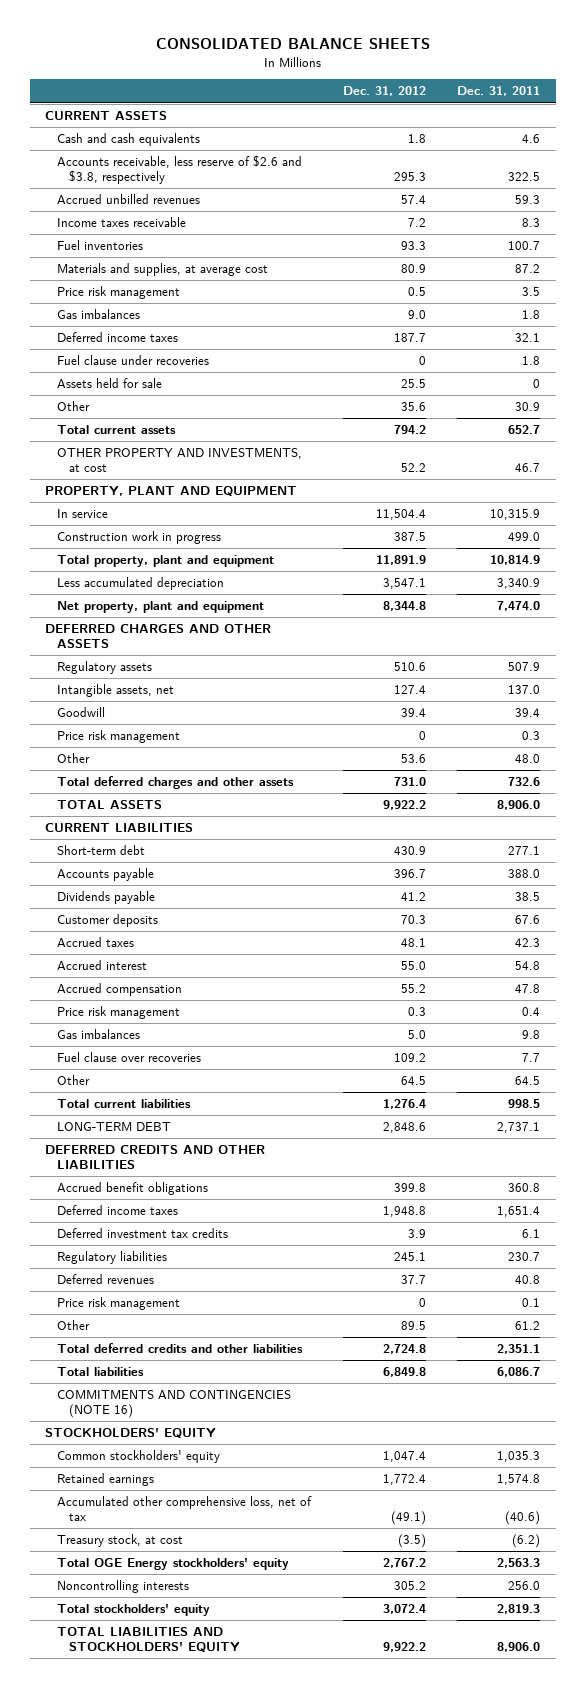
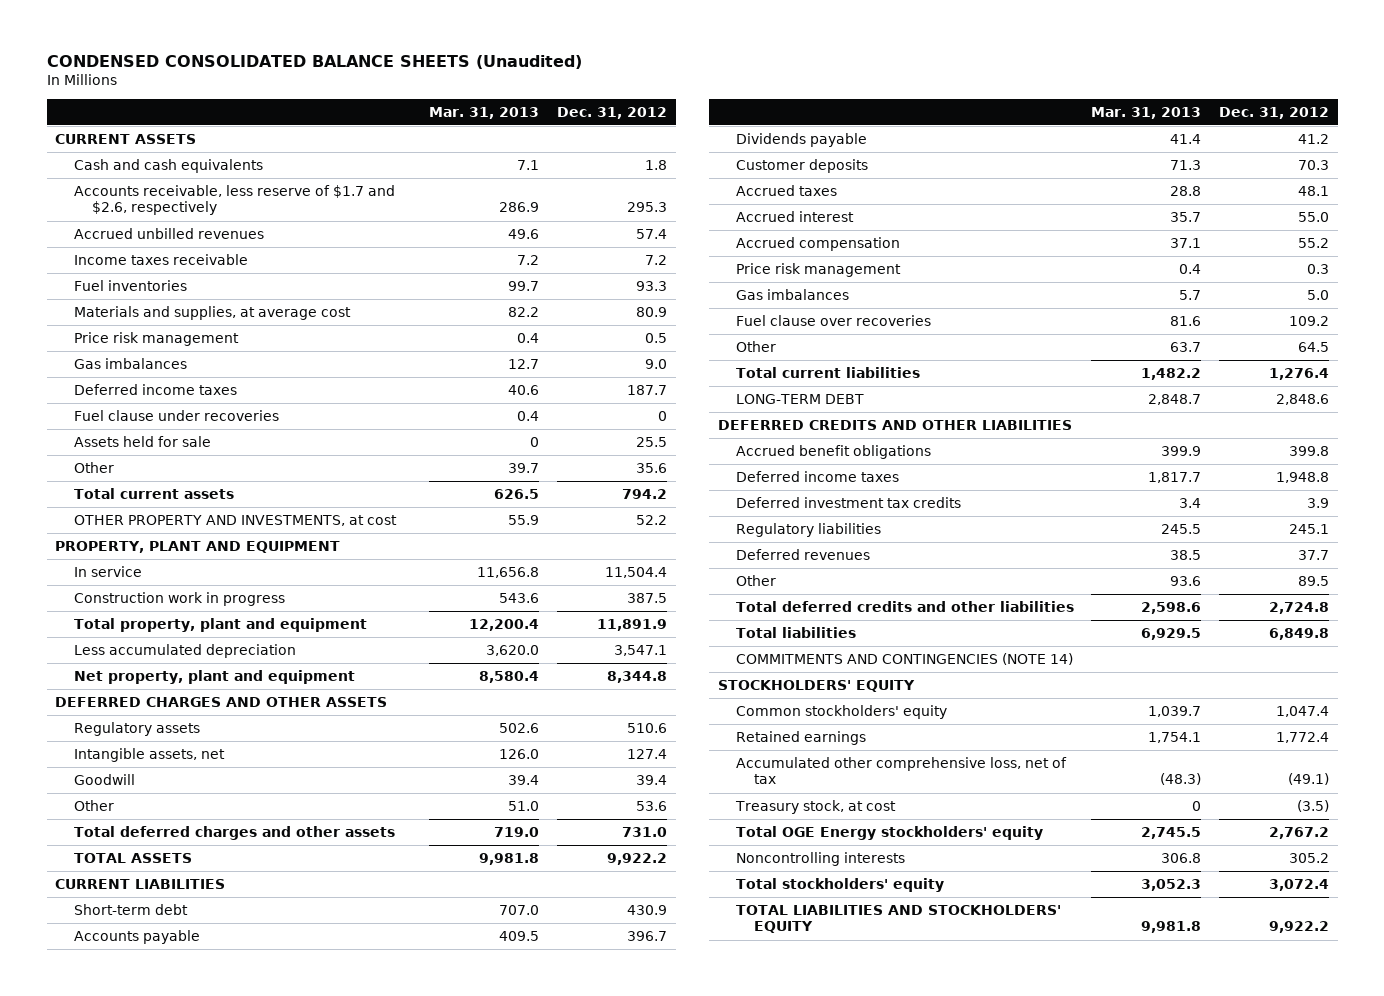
- CONSOLIDATED BALANCE SHEETS
+ CONDENSED CONSOLIDATED BALANCE SHEETS (Unaudited)
- | Dec. 31, 2012 | Dec. 31, 2011
+ | Mar. 31, 2013 | Dec. 31, 2012
- Accounts receivable, less reserve of $2.6 and $3.8, respectively | 295.3 | 322.5
+ Accounts receivable, less reserve of $1.7 and $2.6, respectively | 286.9 | 295.3
- Price risk management | 0 | 0.3
- Price risk management | 0 | 0.1
- COMMITMENTS AND CONTINGENCIES (NOTE 16)
+ COMMITMENTS AND CONTINGENCIES (NOTE 14)

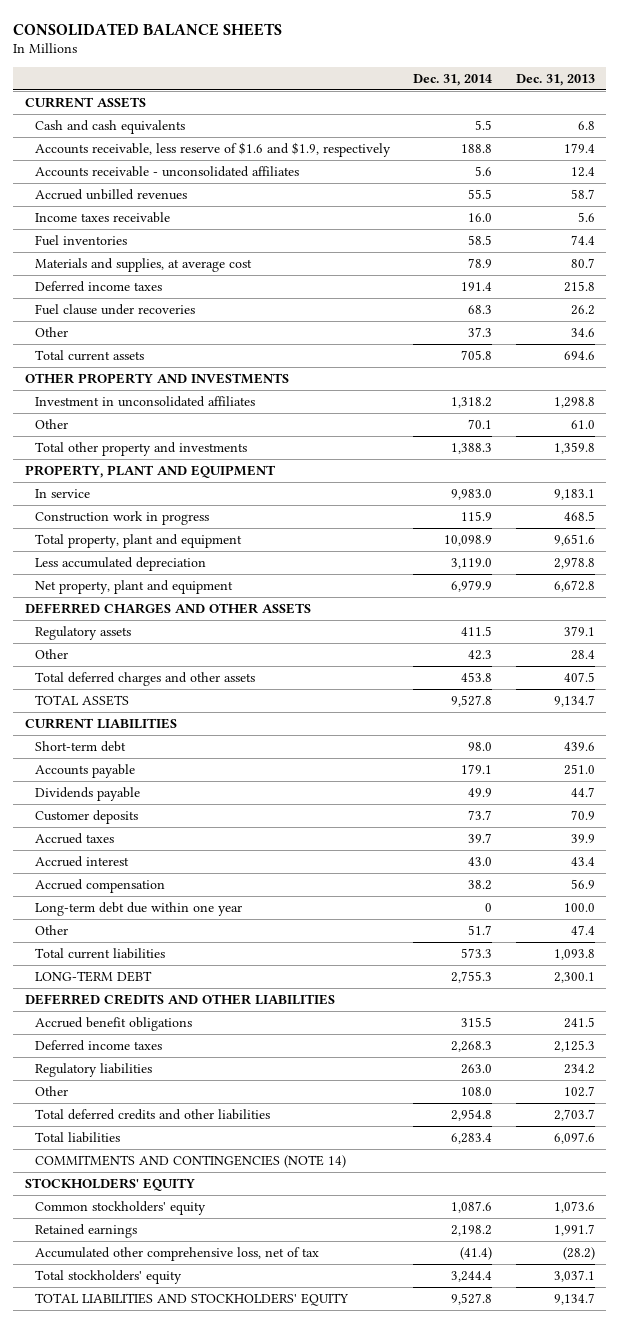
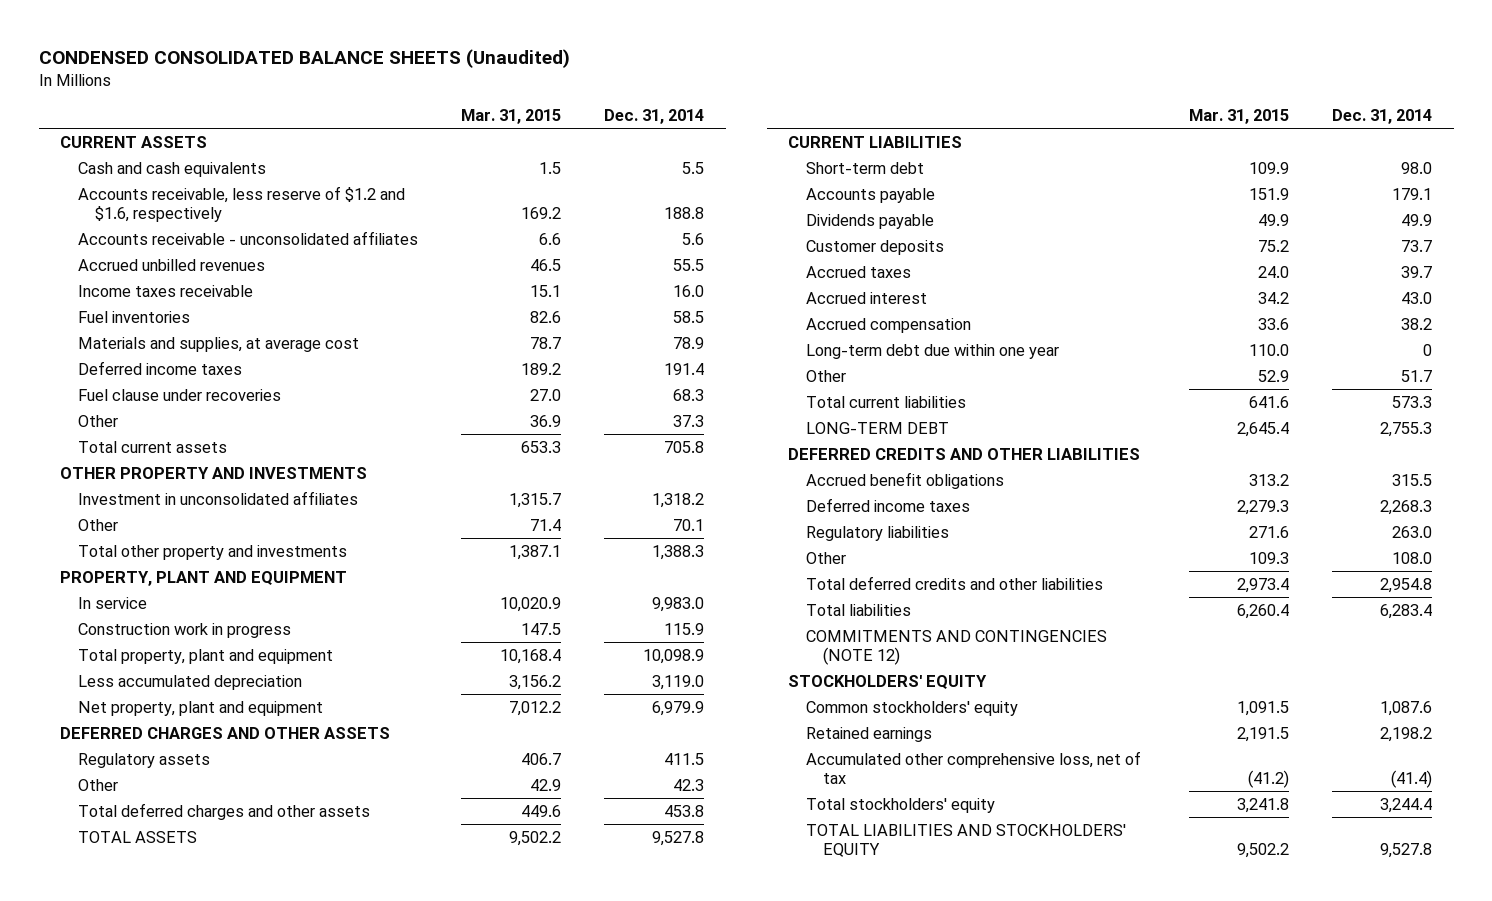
- CONSOLIDATED BALANCE SHEETS
+ CONDENSED CONSOLIDATED BALANCE SHEETS (Unaudited)
- | Dec. 31, 2014 | Dec. 31, 2013
+ | Mar. 31, 2015 | Dec. 31, 2014
- Accounts receivable, less reserve of $1.6 and $1.9, respectively | 188.8 | 179.4
+ Accounts receivable, less reserve of $1.2 and $1.6, respectively | 169.2 | 188.8
- COMMITMENTS AND CONTINGENCIES (NOTE 14)
+ COMMITMENTS AND CONTINGENCIES (NOTE 12)

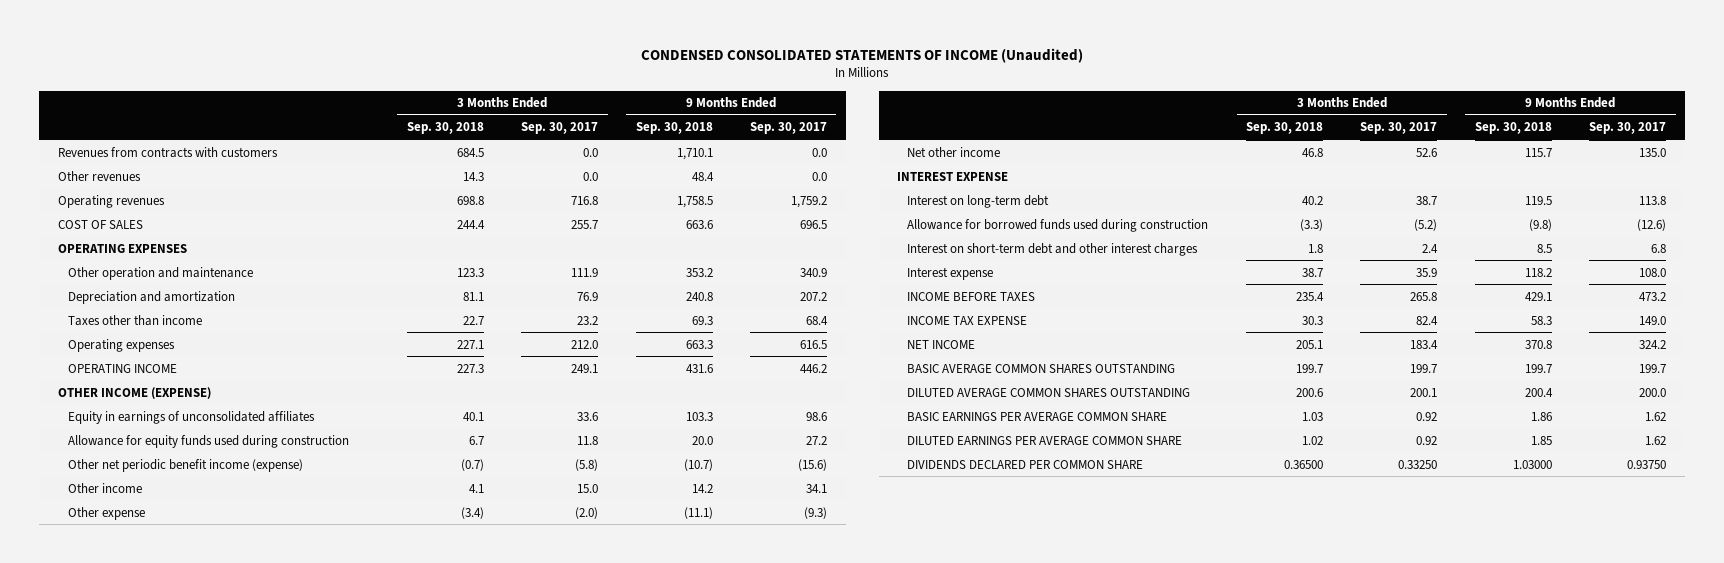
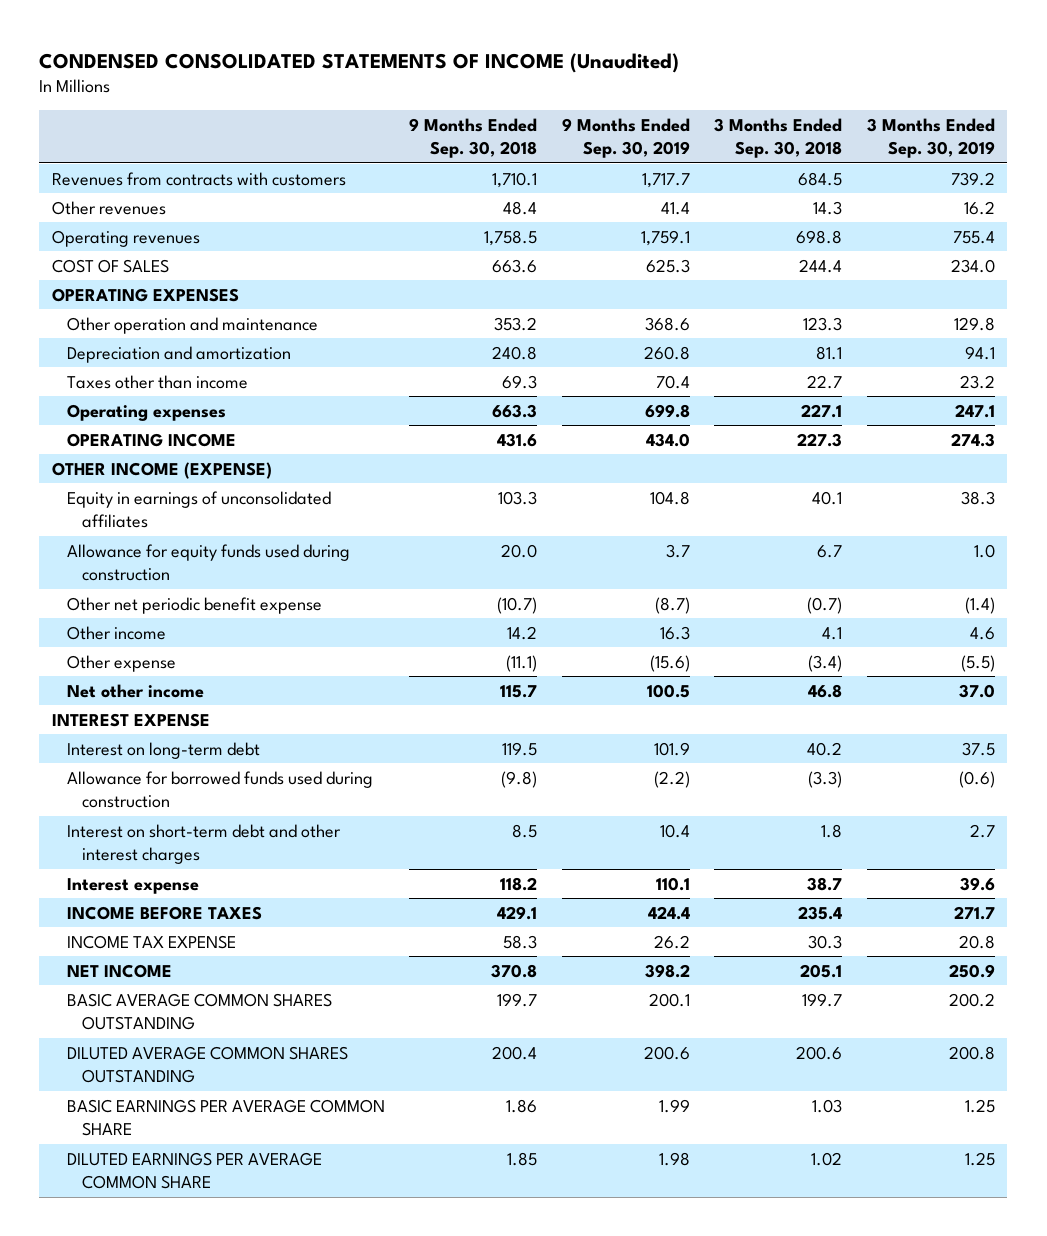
- | 3 Months Ended Sep. 30, 2018 | 3 Months Ended Sep. 30, 2017 | 9 Months Ended Sep. 30, 2018 | 9 Months Ended Sep. 30, 2017
+ | 9 Months Ended Sep. 30, 2018 | 9 Months Ended Sep. 30, 2019 | 3 Months Ended Sep. 30, 2018 | 3 Months Ended Sep. 30, 2019
- Other net periodic benefit income (expense) | (0.7) | (5.8) | (10.7) | (15.6)
+ Other net periodic benefit expense | (10.7) | (8.7) | (0.7) | (1.4)
- DIVIDENDS DECLARED PER COMMON SHARE | 0.36500 | 0.33250 | 1.03000 | 0.93750

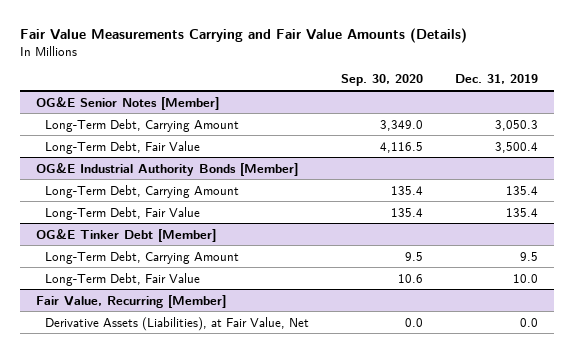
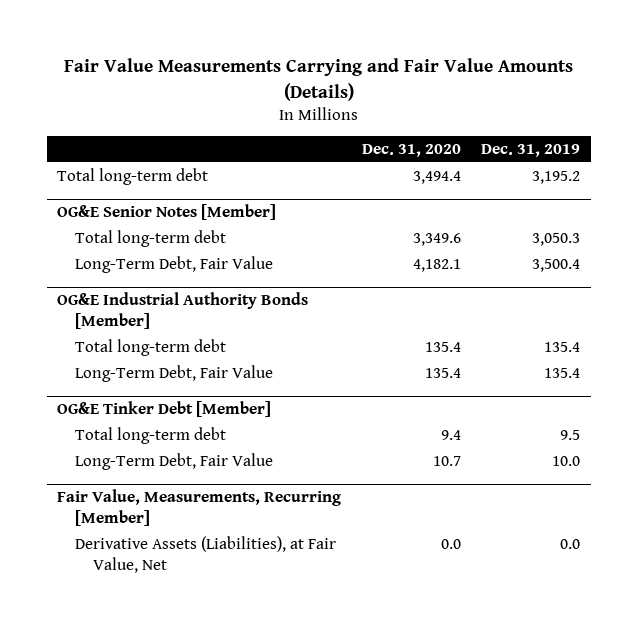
- | Sep. 30, 2020 | Dec. 31, 2019
+ | Dec. 31, 2020 | Dec. 31, 2019
+ Total long-term debt | 3,494.4 | 3,195.2
@ OG&E Senior Notes [Member]
- Long-Term Debt, Carrying Amount | 3,349.0 | 3,050.3
+ Total long-term debt | 3,349.6 | 3,050.3
@ OG&E Industrial Authority Bonds [Member]
- Long-Term Debt, Carrying Amount | 135.4 | 135.4
+ Total long-term debt | 135.4 | 135.4
@ OG&E Tinker Debt [Member]
- Long-Term Debt, Carrying Amount | 9.5 | 9.5
+ Total long-term debt | 9.4 | 9.5
- Fair Value, Recurring [Member]
+ Fair Value, Measurements, Recurring [Member]

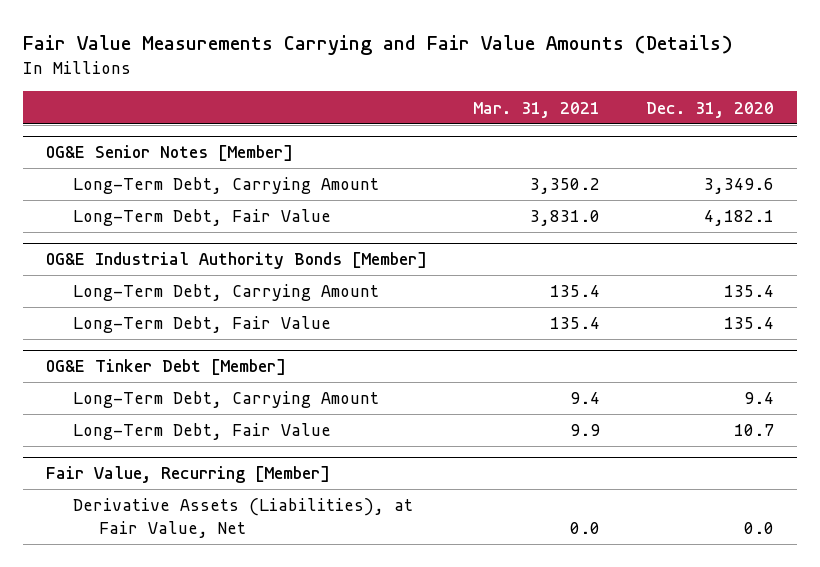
- | Dec. 31, 2020 | Dec. 31, 2019
+ | Mar. 31, 2021 | Dec. 31, 2020
- Total long-term debt | 3,494.4 | 3,195.2
@ OG&E Senior Notes [Member]
- Total long-term debt | 3,349.6 | 3,050.3
+ Long-Term Debt, Carrying Amount | 3,350.2 | 3,349.6
@ OG&E Industrial Authority Bonds [Member]
- Total long-term debt | 135.4 | 135.4
+ Long-Term Debt, Carrying Amount | 135.4 | 135.4
@ OG&E Tinker Debt [Member]
- Total long-term debt | 9.4 | 9.5
+ Long-Term Debt, Carrying Amount | 9.4 | 9.4
- Fair Value, Measurements, Recurring [Member]
+ Fair Value, Recurring [Member]

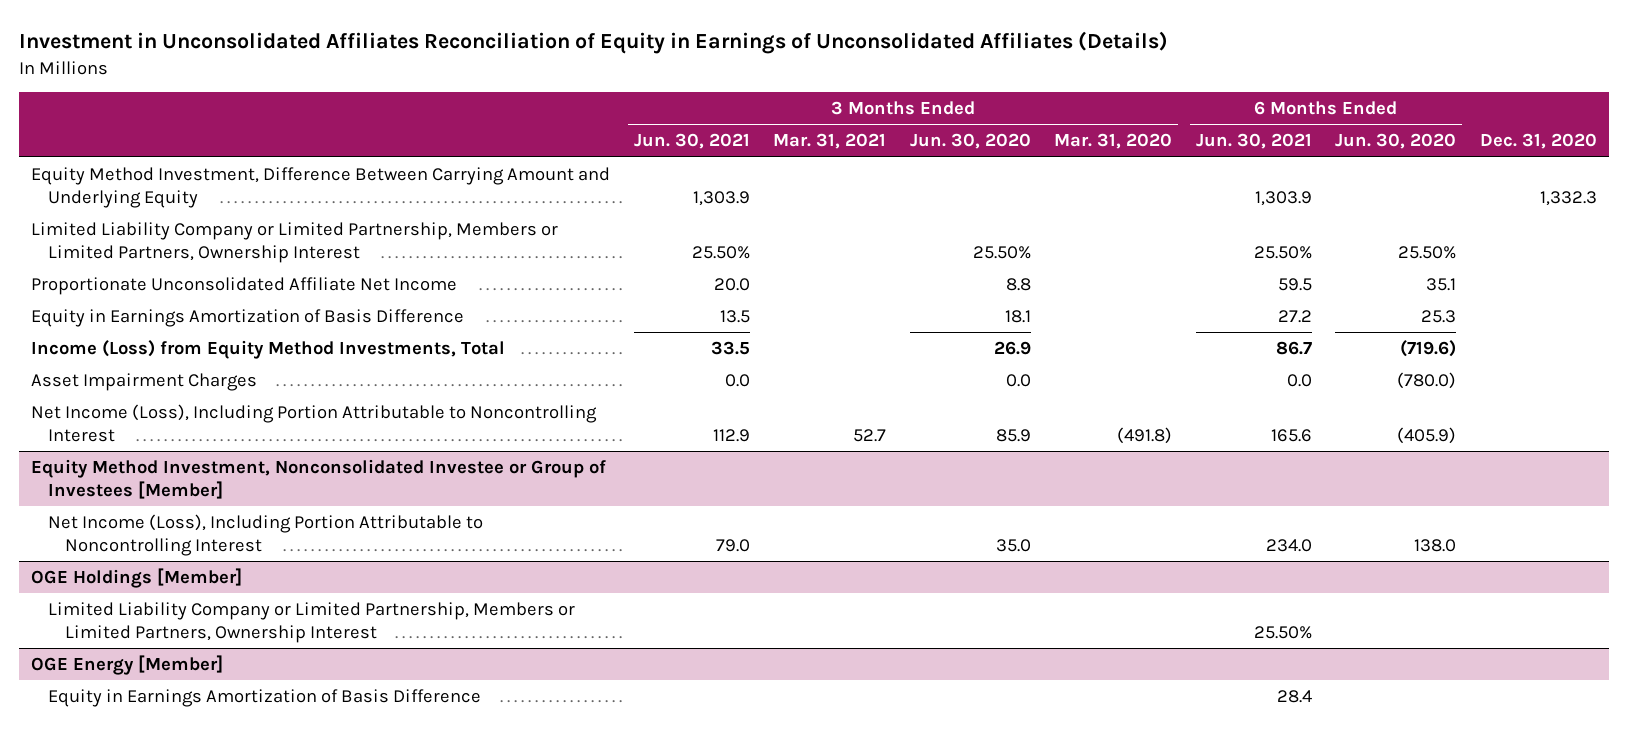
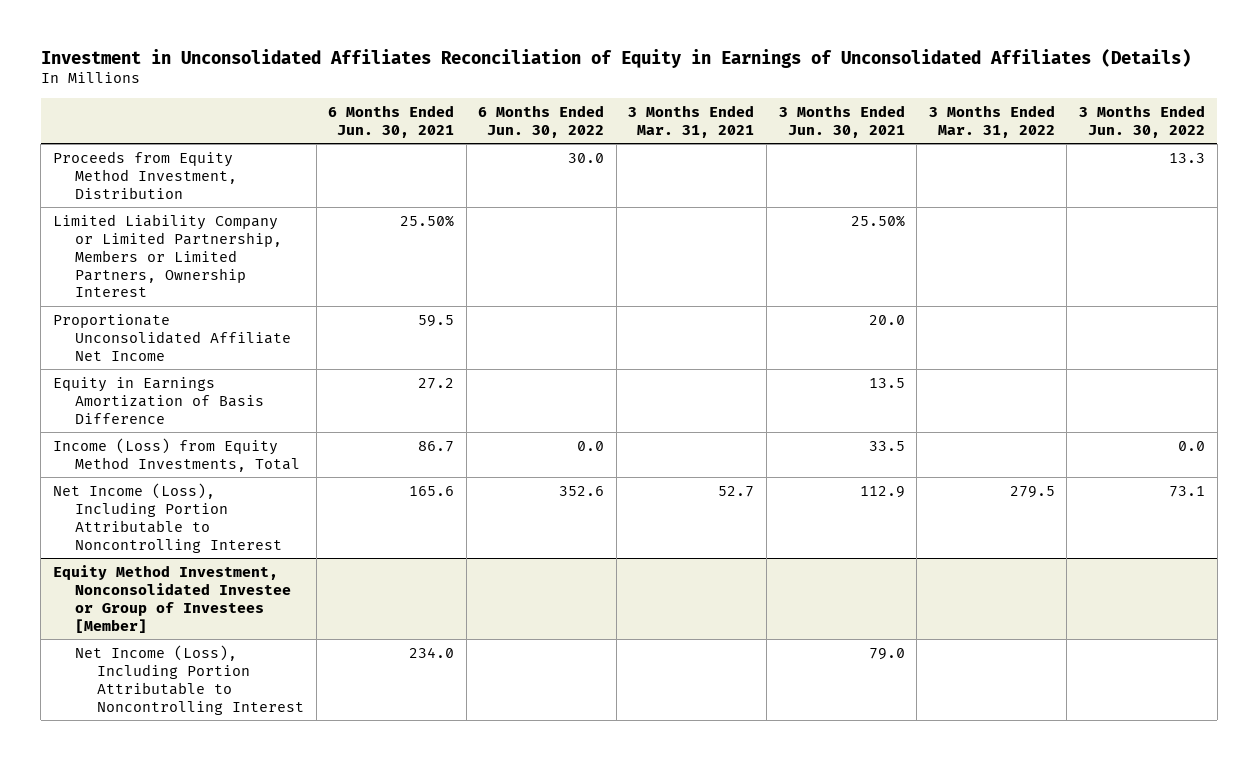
- | 3 Months Ended Jun. 30, 2021 | 3 Months Ended Mar. 31, 2021 | 3 Months Ended Jun. 30, 2020 | 3 Months Ended Mar. 31, 2020 | 6 Months Ended Jun. 30, 2021 | 6 Months Ended Jun. 30, 2020 | Dec. 31, 2020
+ | 6 Months Ended Jun. 30, 2021 | 6 Months Ended Jun. 30, 2022 | 3 Months Ended Mar. 31, 2021 | 3 Months Ended Jun. 30, 2021 | 3 Months Ended Mar. 31, 2022 | 3 Months Ended Jun. 30, 2022
- Equity Method Investment, Difference Between Carrying Amount and Underlying Equity | 1,303.9 | | | | 1,303.9 | | 1,332.3
+ Proceeds from Equity Method Investment, Distribution | | 30.0 | | | | 13.3
- Asset Impairment Charges | 0.0 | | 0.0 | | 0.0 | (780.0) |
- OGE Holdings [Member]
- Limited Liability Company or Limited Partnership, Members or Limited Partners, Ownership Interest | | | | | 25.50% | |
- OGE Energy [Member]
- Equity in Earnings Amortization of Basis Difference | | | | | 28.4 | |

